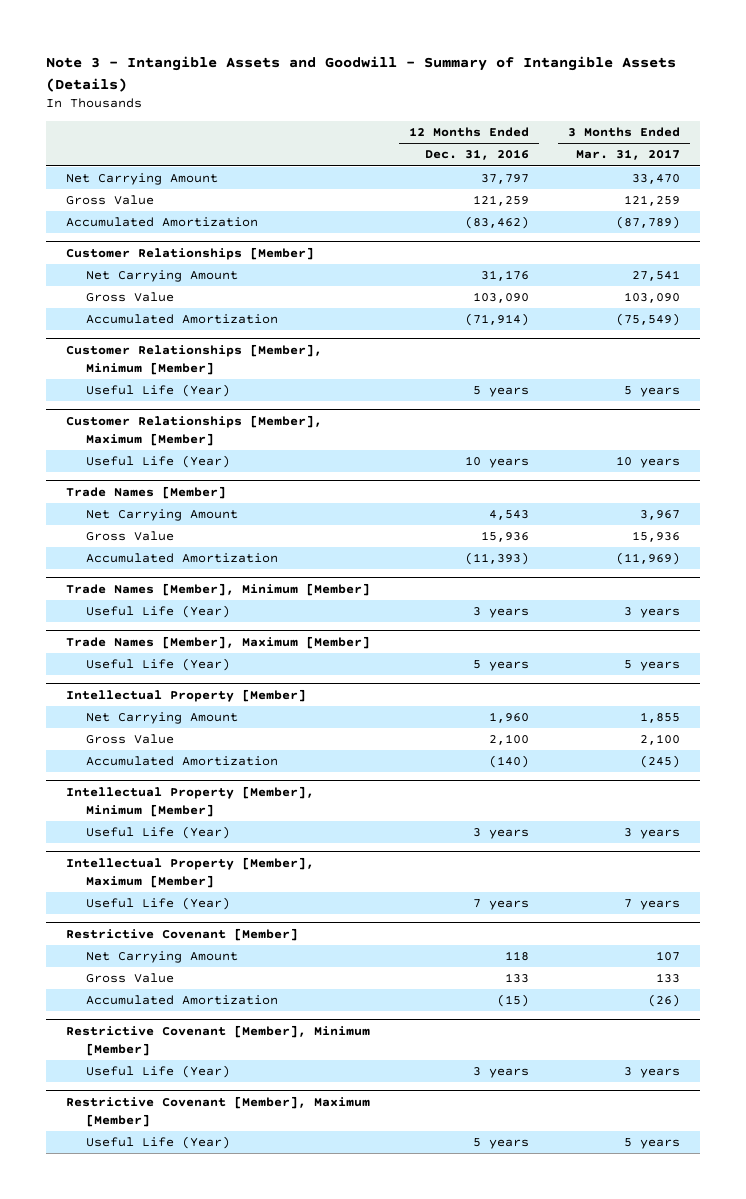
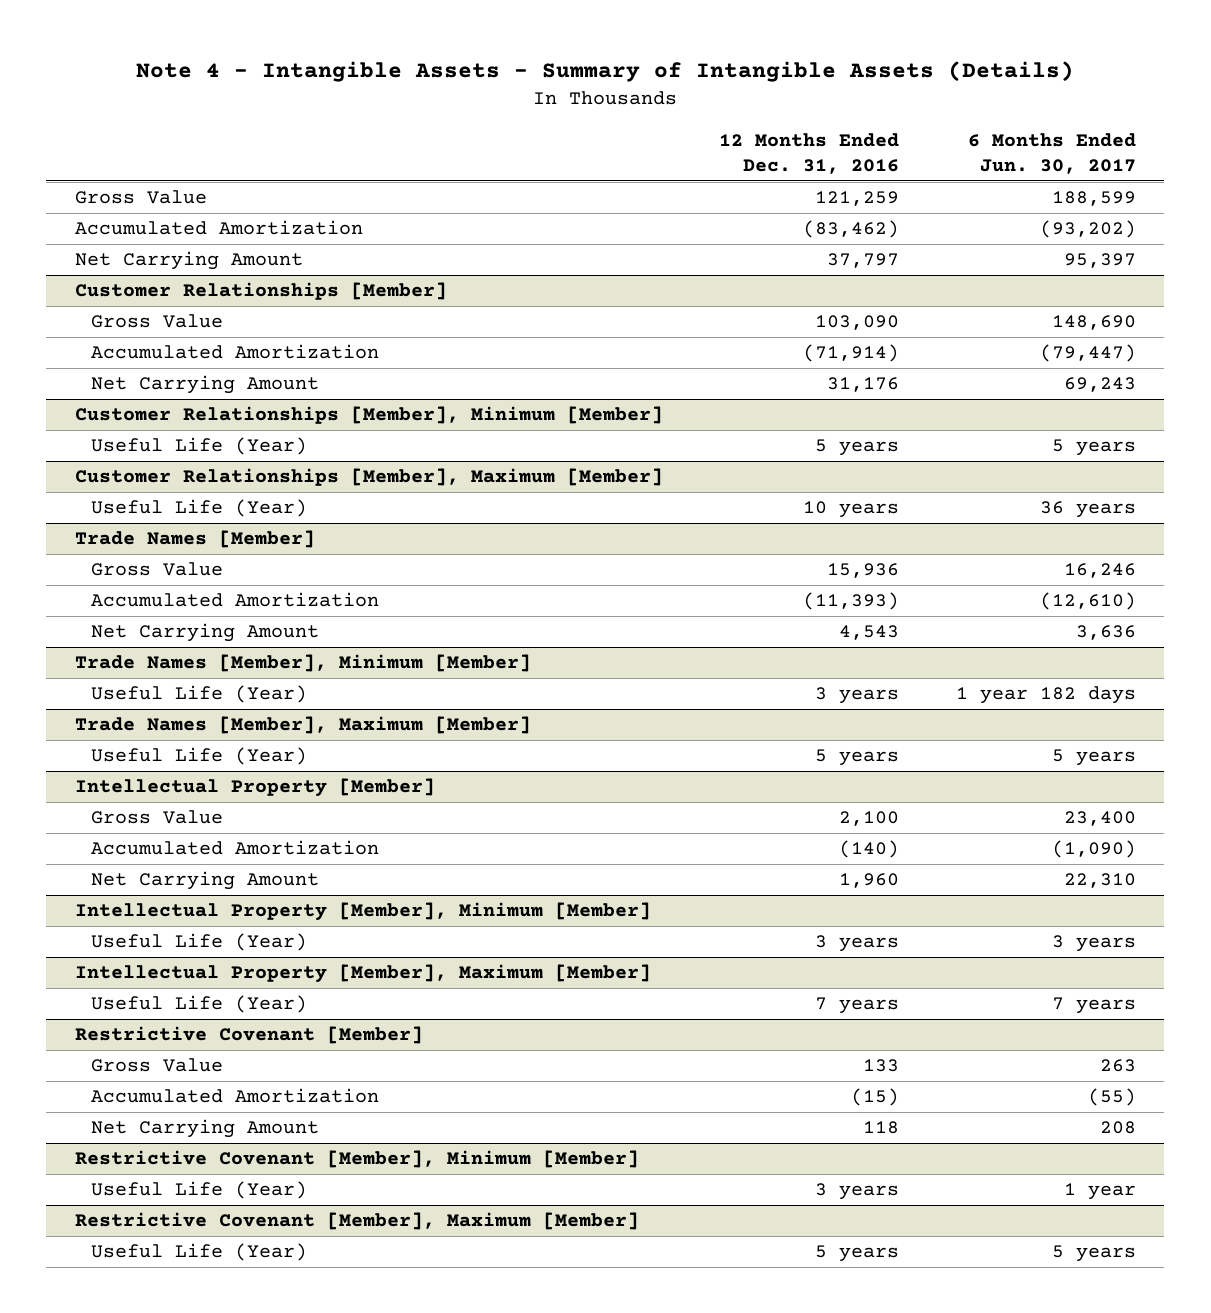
- Note 3 - Intangible Assets and Goodwill - Summary of Intangible Assets (Details)
+ Note 4 - Intangible Assets - Summary of Intangible Assets (Details)
- | 12 Months Ended Dec. 31, 2016 | 3 Months Ended Mar. 31, 2017
+ | 12 Months Ended Dec. 31, 2016 | 6 Months Ended Jun. 30, 2017
moved down: Net Carrying Amount | 37,797 | 95,397
@ Customer Relationships [Member]
moved down: Net Carrying Amount | 31,176 | 69,243
@ Trade Names [Member]
moved down: Net Carrying Amount | 4,543 | 3,636
@ Intellectual Property [Member]
moved down: Net Carrying Amount | 1,960 | 22,310
@ Restrictive Covenant [Member]
moved down: Net Carrying Amount | 118 | 208

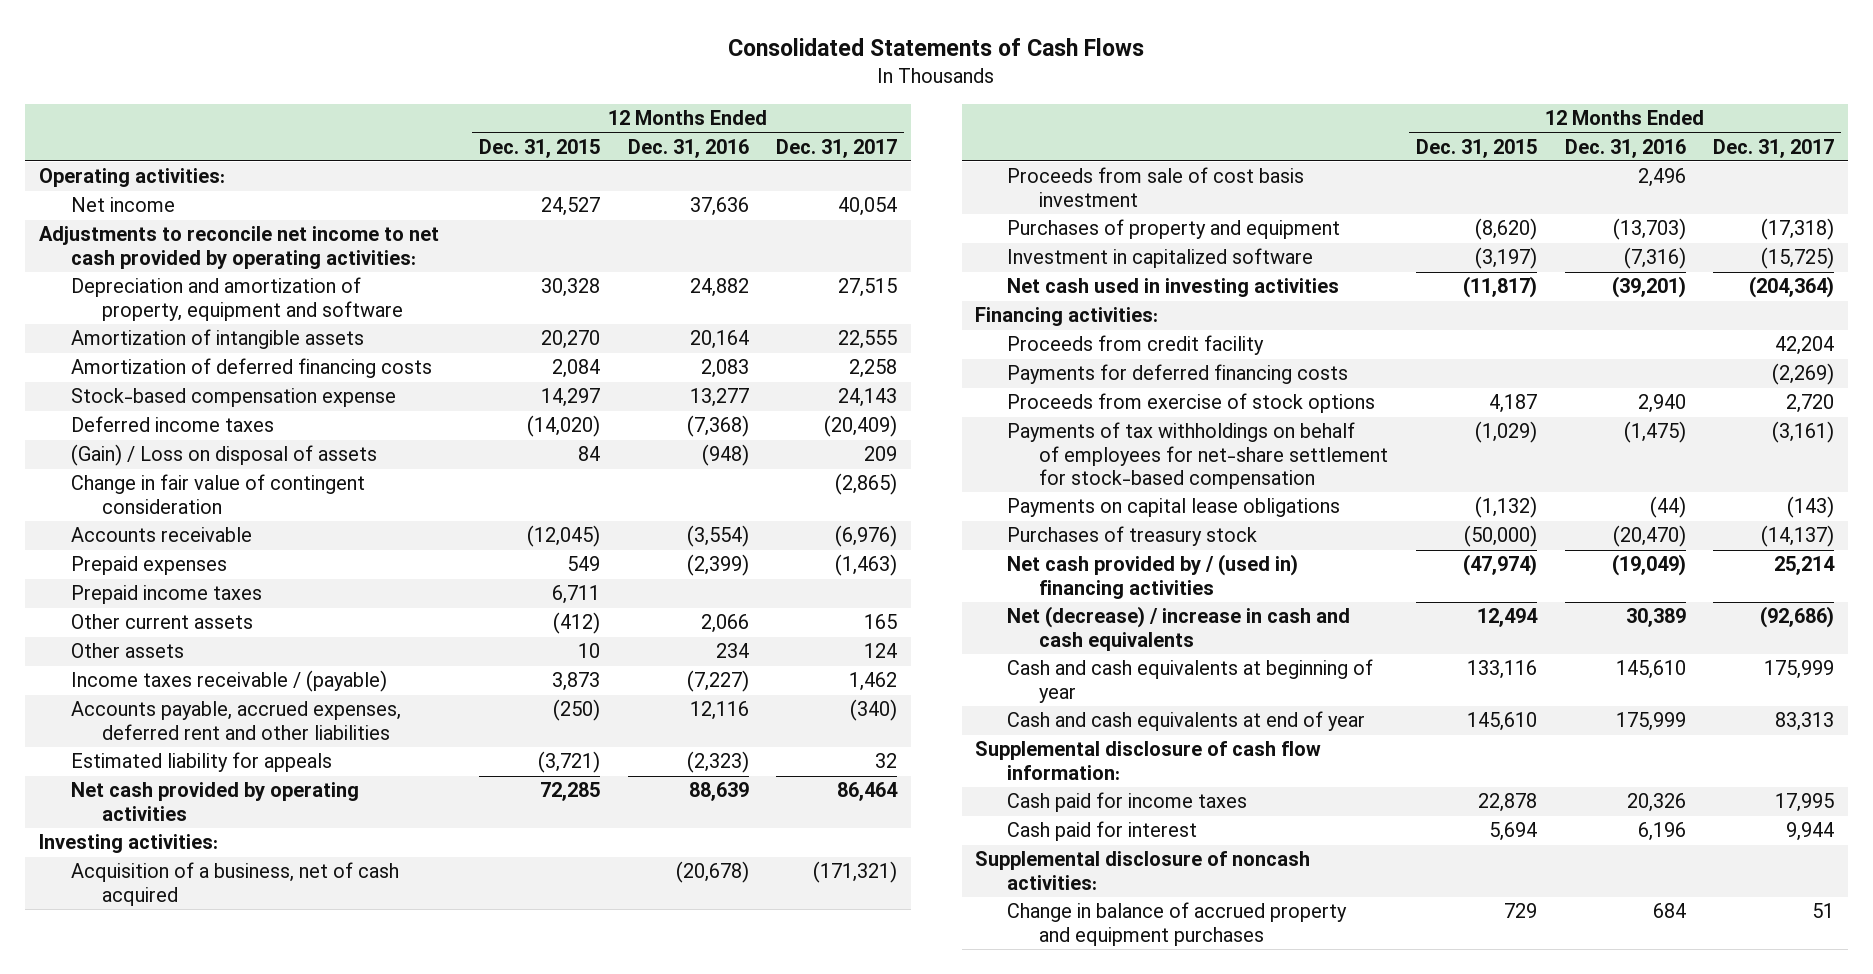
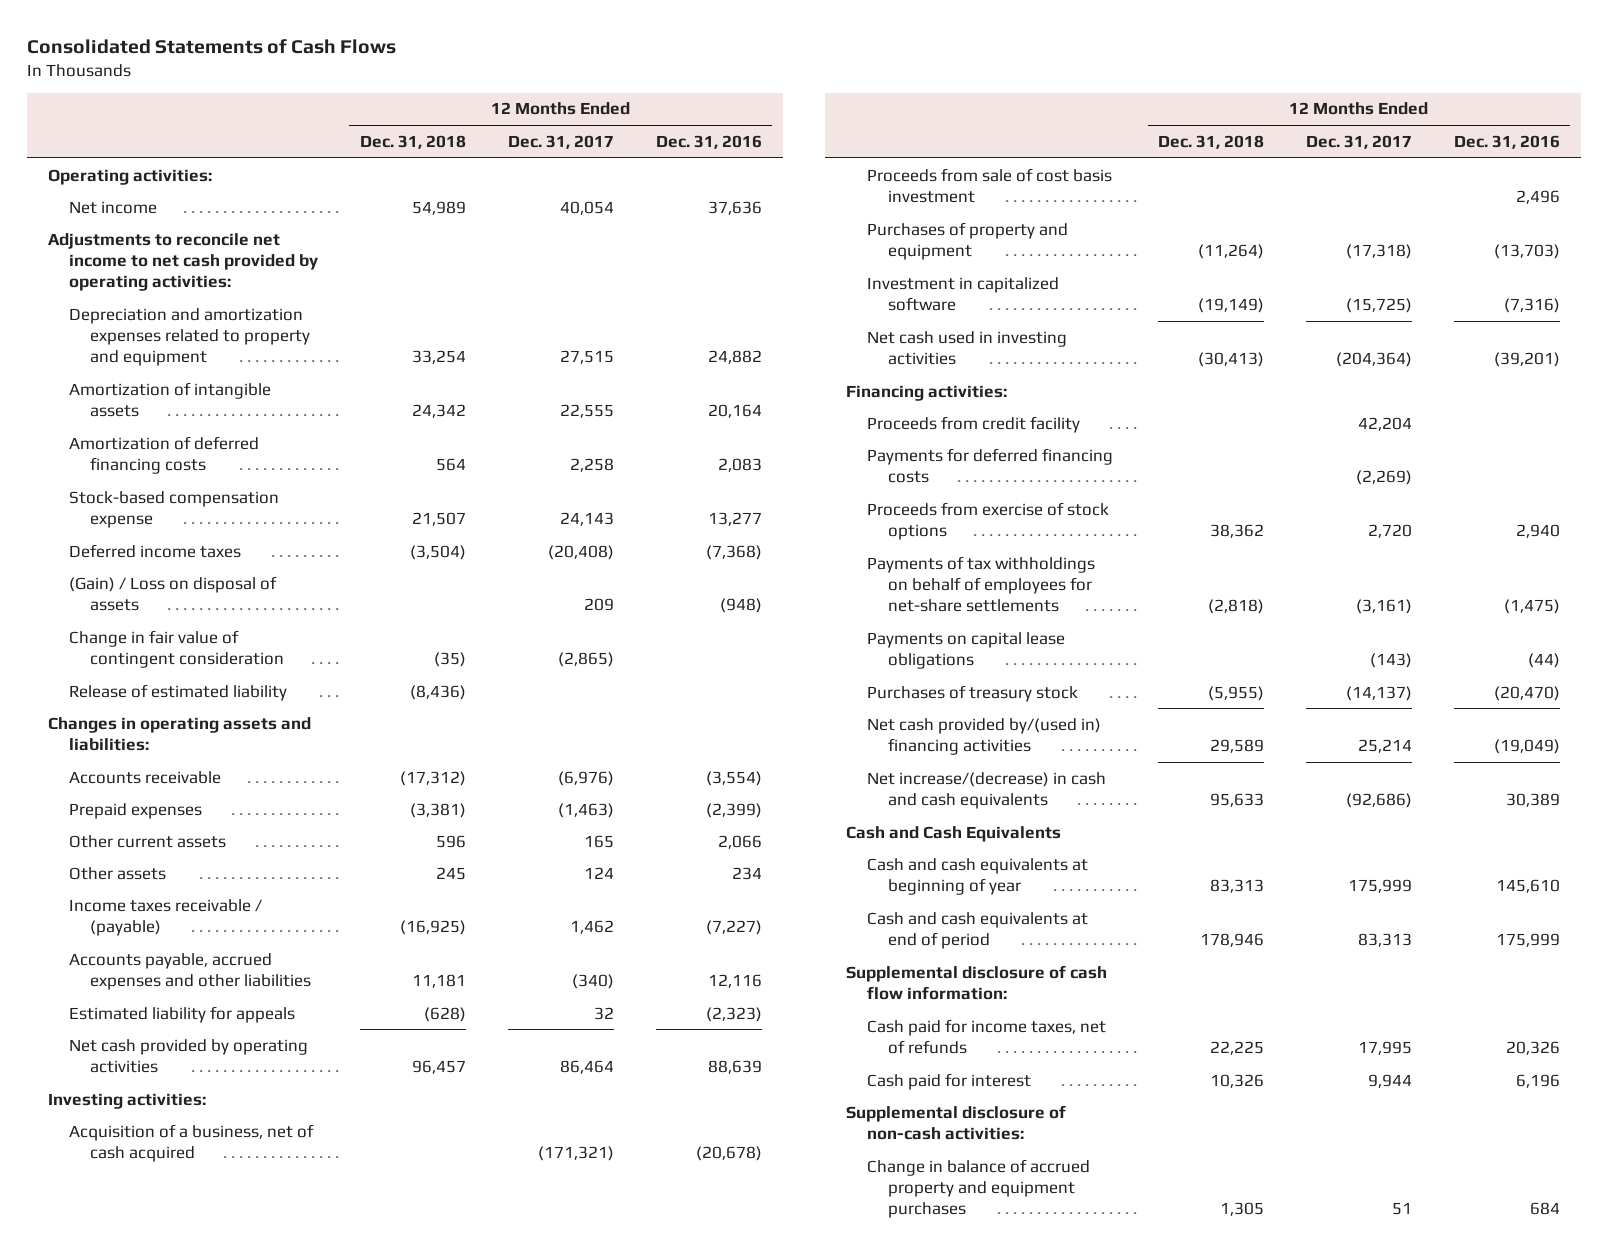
- | 12 Months Ended Dec. 31, 2015 | 12 Months Ended Dec. 31, 2016 | 12 Months Ended Dec. 31, 2017
+ | 12 Months Ended Dec. 31, 2018 | 12 Months Ended Dec. 31, 2017 | 12 Months Ended Dec. 31, 2016
- Depreciation and amortization of property, equipment and software | 30,328 | 24,882 | 27,515
+ Depreciation and amortization expenses related to property and equipment | 33,254 | 27,515 | 24,882
- Deferred income taxes | (14,020) | (7,368) | (20,409)
+ Deferred income taxes | (3,504) | (20,408) | (7,368)
+ Release of estimated liability | (8,436) | |
+ Changes in operating assets and liabilities:
- Prepaid income taxes | 6,711 | |
- Accounts payable, accrued expenses, deferred rent and other liabilities | (250) | 12,116 | (340)
+ Accounts payable, accrued expenses and other liabilities | 11,181 | (340) | 12,116
- Payments of tax withholdings on behalf of employees for net-share settlement for stock-based compensation | (1,029) | (1,475) | (3,161)
+ Payments of tax withholdings on behalf of employees for net-share settlements | (2,818) | (3,161) | (1,475)
- Net cash provided by / (used in) financing activities | (47,974) | (19,049) | 25,214
- Net (decrease) / increase in cash and cash equivalents | 12,494 | 30,389 | (92,686)
+ Net cash provided by/(used in) financing activities | 29,589 | 25,214 | (19,049)
+ Net increase/(decrease) in cash and cash equivalents | 95,633 | (92,686) | 30,389
+ Cash and Cash Equivalents
- Cash and cash equivalents at end of year | 145,610 | 175,999 | 83,313
+ Cash and cash equivalents at end of period | 178,946 | 83,313 | 175,999
- Cash paid for income taxes | 22,878 | 20,326 | 17,995
+ Cash paid for income taxes, net of refunds | 22,225 | 17,995 | 20,326
- Supplemental disclosure of noncash activities:
+ Supplemental disclosure of non-cash activities:

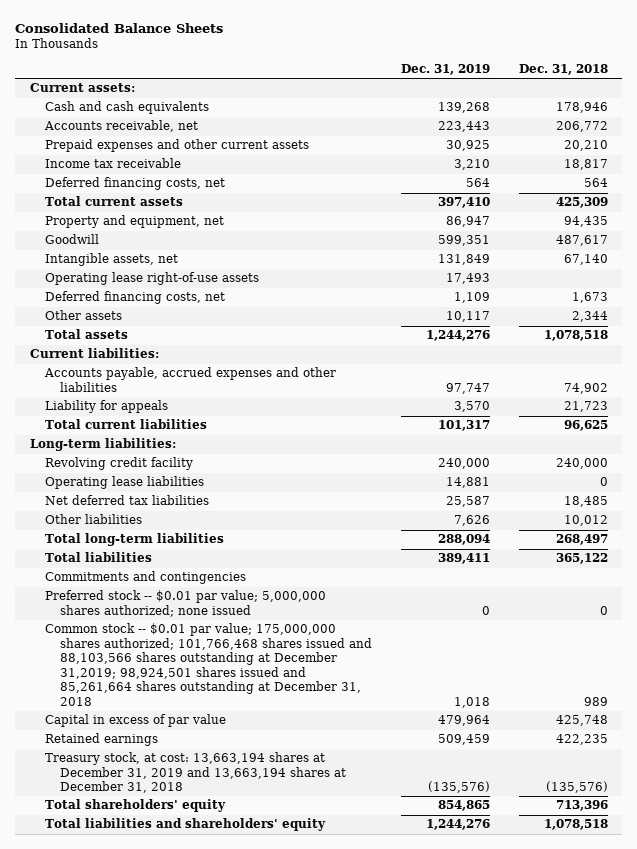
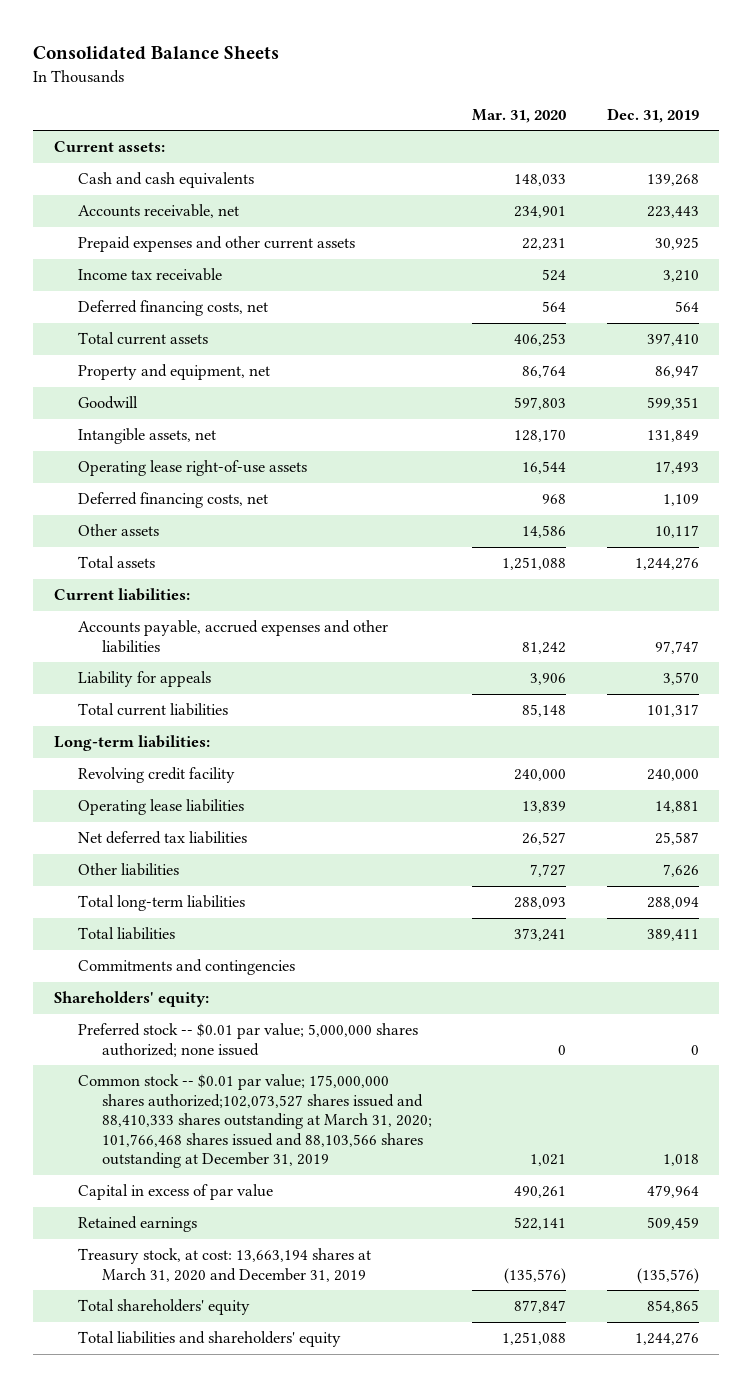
- | Dec. 31, 2019 | Dec. 31, 2018
+ | Mar. 31, 2020 | Dec. 31, 2019
+ Shareholders' equity:
- Common stock -- $0.01 par value; 175,000,000 shares authorized; 101,766,468 shares issued and 88,103,566 shares outstanding at December 31,2019; 98,924,501 shares issued and 85,261,664 shares outstanding at December 31, 2018 | 1,018 | 989
+ Common stock -- $0.01 par value; 175,000,000 shares authorized;102,073,527 shares issued and 88,410,333 shares outstanding at March 31, 2020; 101,766,468 shares issued and 88,103,566 shares outstanding at December 31, 2019 | 1,021 | 1,018
- Treasury stock, at cost: 13,663,194 shares at December 31, 2019 and 13,663,194 shares at December 31, 2018 | (135,576) | (135,576)
+ Treasury stock, at cost: 13,663,194 shares at March 31, 2020 and December 31, 2019 | (135,576) | (135,576)

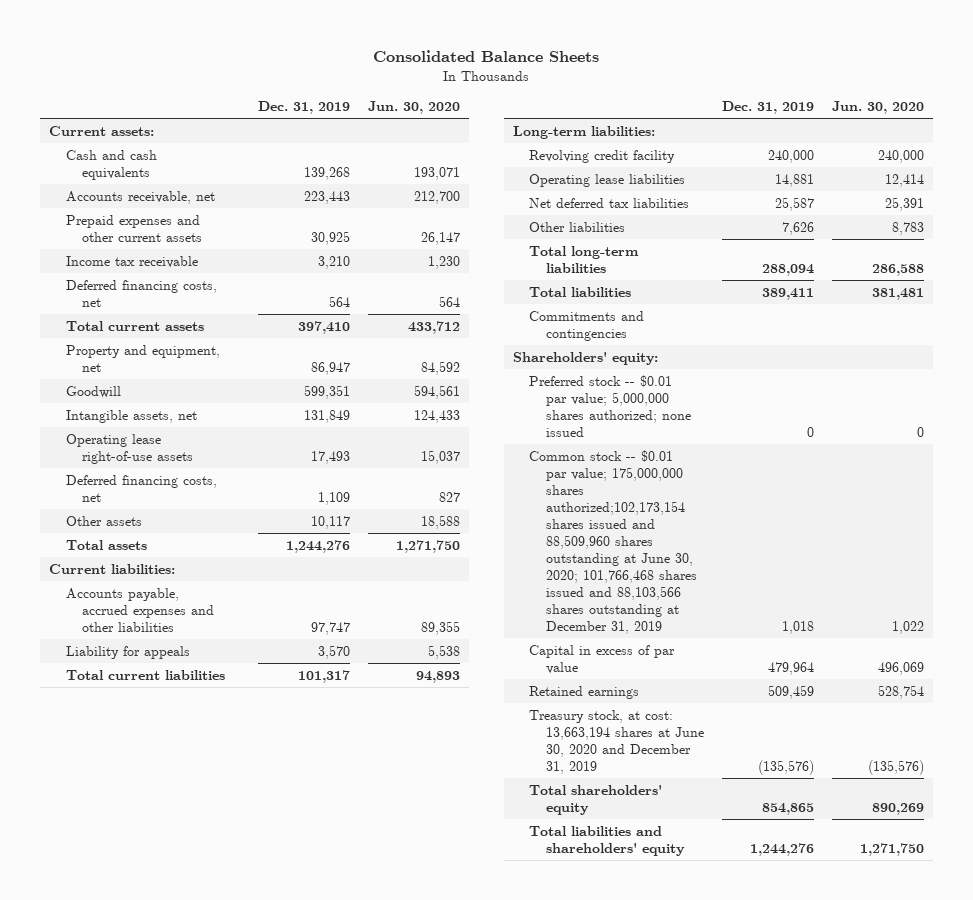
- | Mar. 31, 2020 | Dec. 31, 2019
+ | Dec. 31, 2019 | Jun. 30, 2020
- Common stock -- $0.01 par value; 175,000,000 shares authorized;102,073,527 shares issued and 88,410,333 shares outstanding at March 31, 2020; 101,766,468 shares issued and 88,103,566 shares outstanding at December 31, 2019 | 1,021 | 1,018
+ Common stock -- $0.01 par value; 175,000,000 shares authorized;102,173,154 shares issued and 88,509,960 shares outstanding at June 30, 2020; 101,766,468 shares issued and 88,103,566 shares outstanding at December 31, 2019 | 1,018 | 1,022
- Treasury stock, at cost: 13,663,194 shares at March 31, 2020 and December 31, 2019 | (135,576) | (135,576)
+ Treasury stock, at cost: 13,663,194 shares at June 30, 2020 and December 31, 2019 | (135,576) | (135,576)

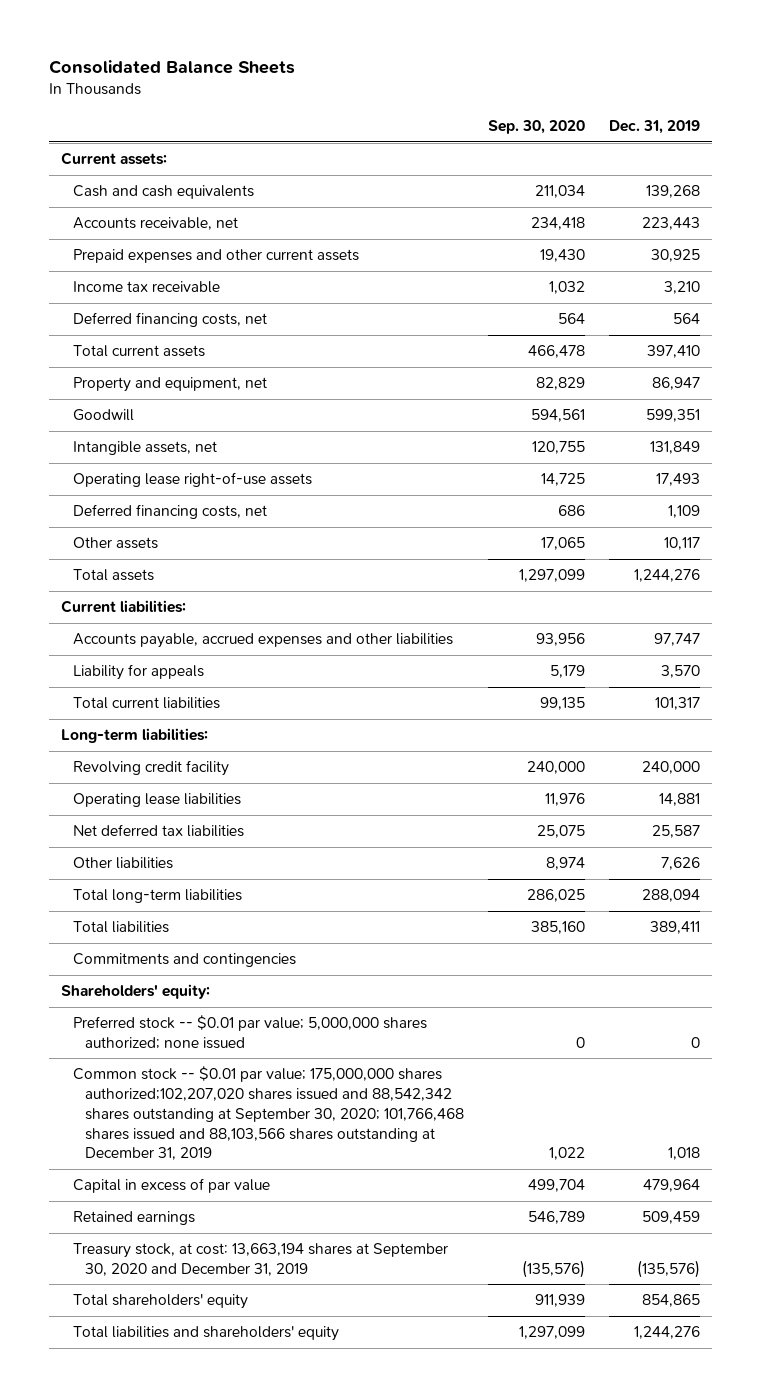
- | Dec. 31, 2019 | Jun. 30, 2020
+ | Sep. 30, 2020 | Dec. 31, 2019
- Common stock -- $0.01 par value; 175,000,000 shares authorized;102,173,154 shares issued and 88,509,960 shares outstanding at June 30, 2020; 101,766,468 shares issued and 88,103,566 shares outstanding at December 31, 2019 | 1,018 | 1,022
+ Common stock -- $0.01 par value; 175,000,000 shares authorized;102,207,020 shares issued and 88,542,342 shares outstanding at September 30, 2020; 101,766,468 shares issued and 88,103,566 shares outstanding at December 31, 2019 | 1,022 | 1,018
- Treasury stock, at cost: 13,663,194 shares at June 30, 2020 and December 31, 2019 | (135,576) | (135,576)
+ Treasury stock, at cost: 13,663,194 shares at September 30, 2020 and December 31, 2019 | (135,576) | (135,576)

